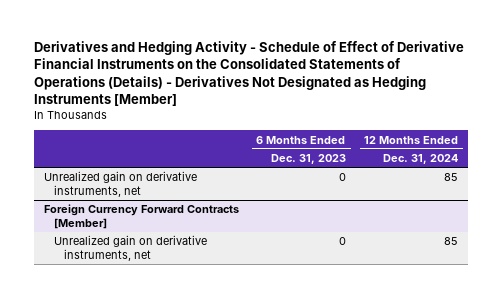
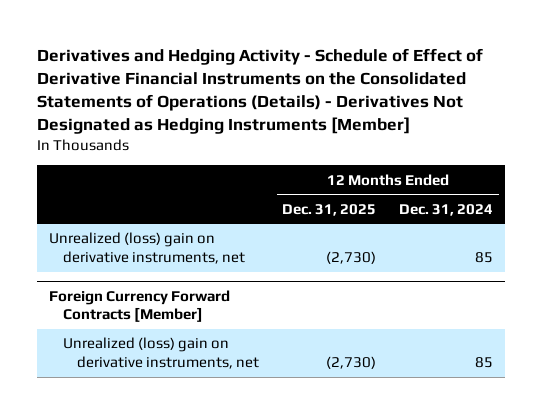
- | 6 Months Ended Dec. 31, 2023 | 12 Months Ended Dec. 31, 2024
+ | 12 Months Ended Dec. 31, 2025 | 12 Months Ended Dec. 31, 2024
- Unrealized gain on derivative instruments, net | 0 | 85
+ Unrealized (loss) gain on derivative instruments, net | (2,730) | 85
@ Foreign Currency Forward Contracts [Member]
- Unrealized gain on derivative instruments, net | 0 | 85
+ Unrealized (loss) gain on derivative instruments, net | (2,730) | 85

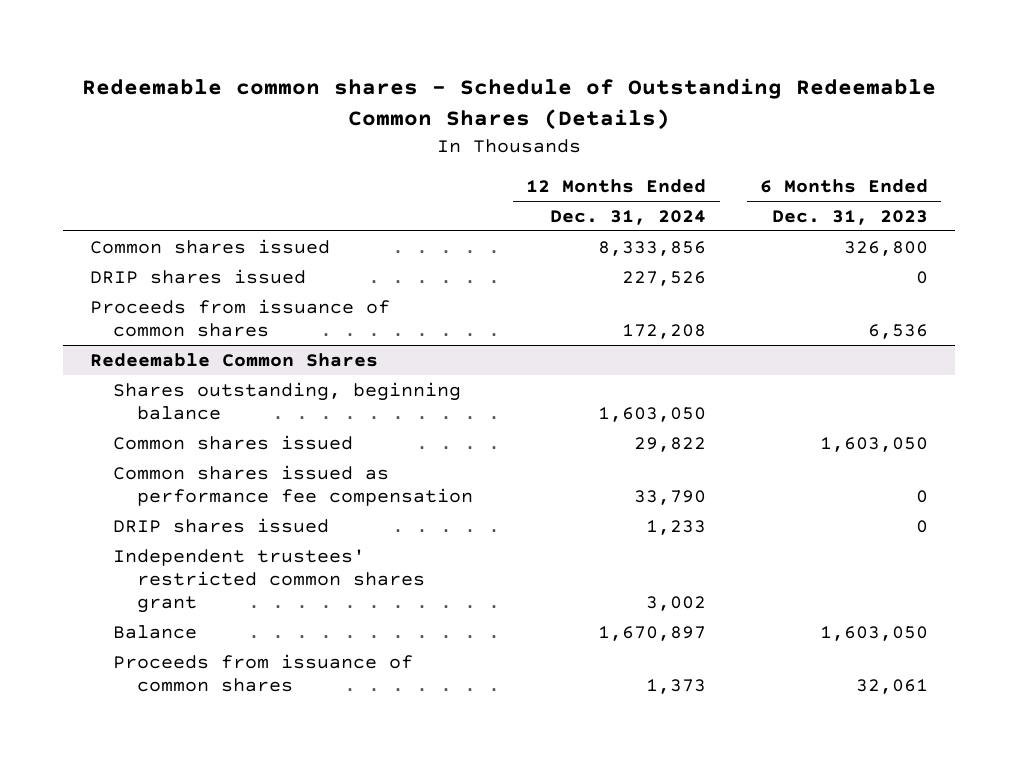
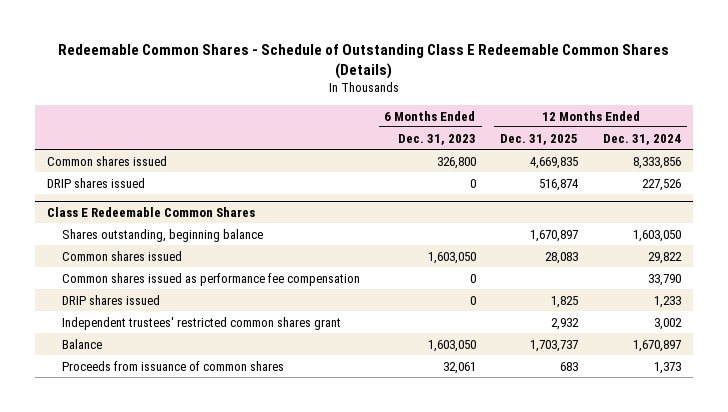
- Redeemable common shares - Schedule of Outstanding Redeemable Common Shares (Details)
+ Redeemable Common Shares - Schedule of Outstanding Class E Redeemable Common Shares (Details)
- | 12 Months Ended Dec. 31, 2024 | 6 Months Ended Dec. 31, 2023
+ | 6 Months Ended Dec. 31, 2023 | 12 Months Ended Dec. 31, 2025 | 12 Months Ended Dec. 31, 2024
- Proceeds from issuance of common shares | 172,208 | 6,536
- Redeemable Common Shares
+ Class E Redeemable Common Shares

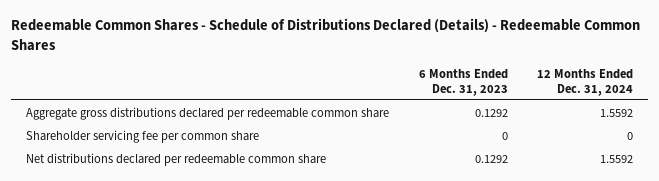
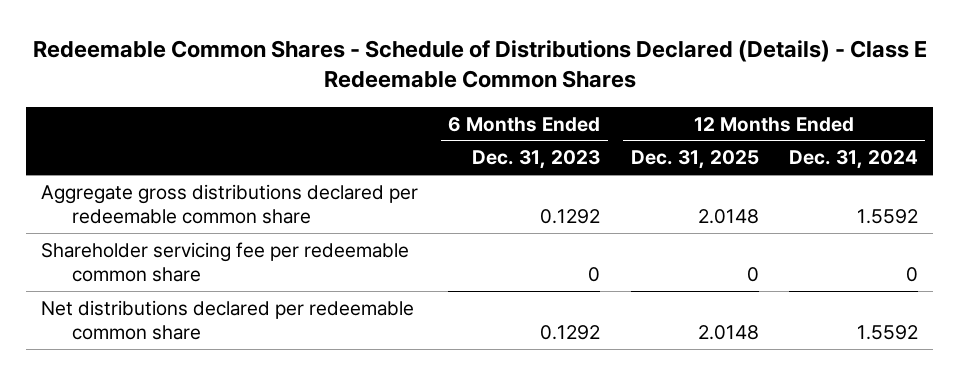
- Redeemable Common Shares - Schedule of Distributions Declared (Details) - Redeemable Common Shares
+ Redeemable Common Shares - Schedule of Distributions Declared (Details) - Class E Redeemable Common Shares
- | 6 Months Ended Dec. 31, 2023 | 12 Months Ended Dec. 31, 2024
+ | 6 Months Ended Dec. 31, 2023 | 12 Months Ended Dec. 31, 2025 | 12 Months Ended Dec. 31, 2024
- Shareholder servicing fee per common share | 0 | 0
+ Shareholder servicing fee per redeemable common share | 0 | 0 | 0

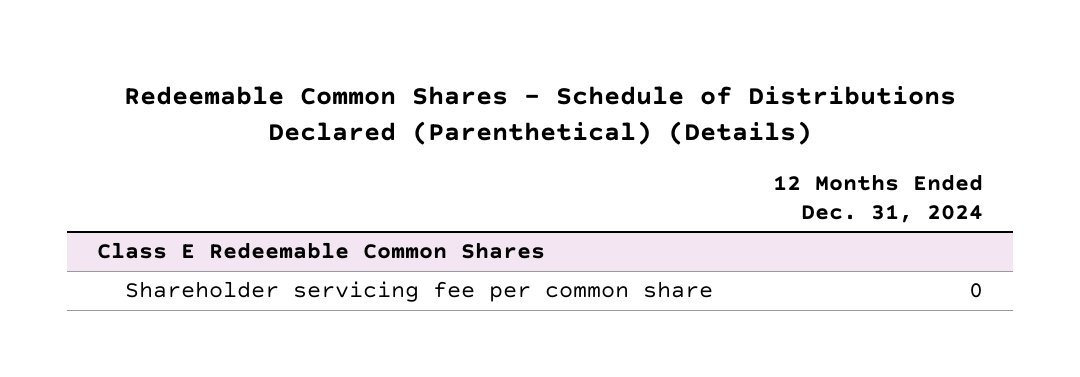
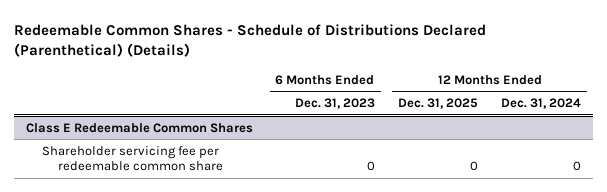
- | 12 Months Ended Dec. 31, 2024
+ | 6 Months Ended Dec. 31, 2023 | 12 Months Ended Dec. 31, 2025 | 12 Months Ended Dec. 31, 2024
@ Class E Redeemable Common Shares
- Shareholder servicing fee per common share | 0
+ Shareholder servicing fee per redeemable common share | 0 | 0 | 0

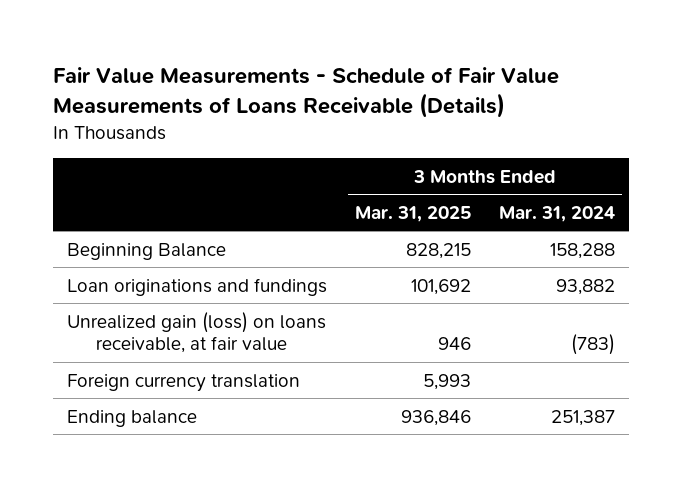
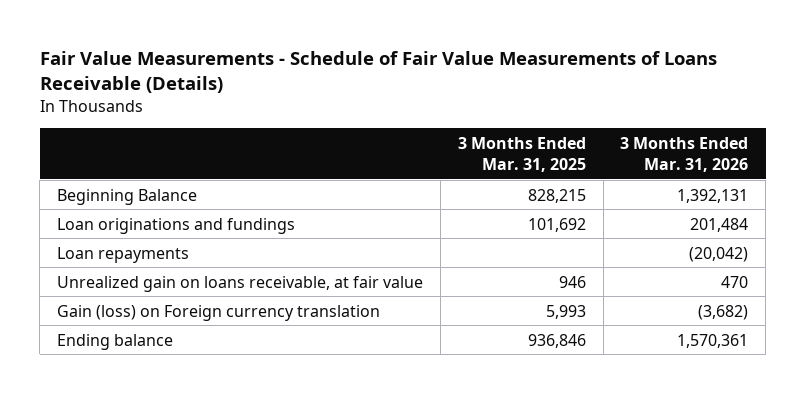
- | 3 Months Ended Mar. 31, 2025 | 3 Months Ended Mar. 31, 2024
+ | 3 Months Ended Mar. 31, 2025 | 3 Months Ended Mar. 31, 2026
- Unrealized gain (loss) on loans receivable, at fair value | 946 | (783)
- Foreign currency translation | 5,993 |
+ Loan repayments | | (20,042)
+ Unrealized gain on loans receivable, at fair value | 946 | 470
+ Gain (loss) on Foreign currency translation | 5,993 | (3,682)

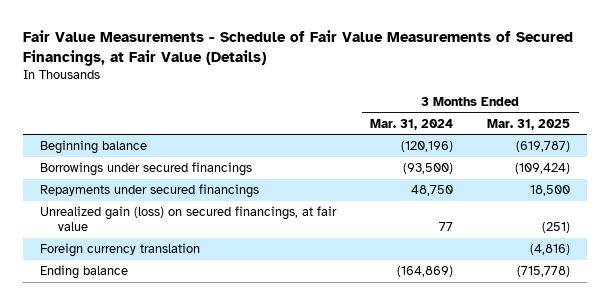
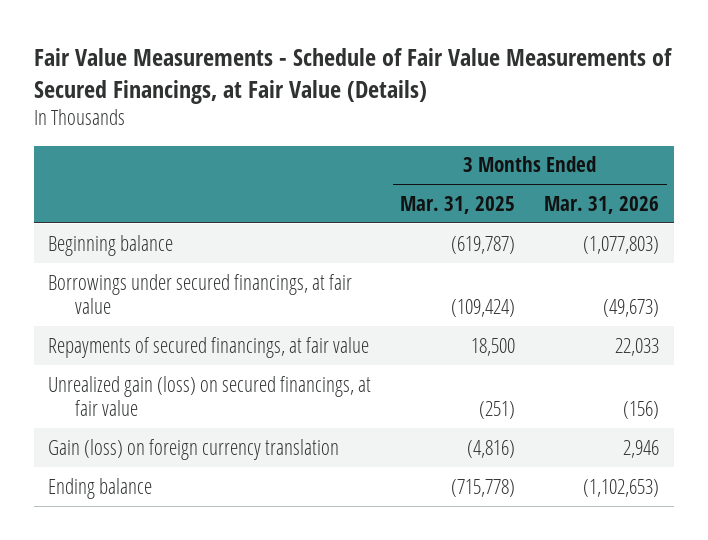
- | 3 Months Ended Mar. 31, 2024 | 3 Months Ended Mar. 31, 2025
+ | 3 Months Ended Mar. 31, 2025 | 3 Months Ended Mar. 31, 2026
- Borrowings under secured financings | (93,500) | (109,424)
- Repayments under secured financings | 48,750 | 18,500
+ Borrowings under secured financings, at fair value | (109,424) | (49,673)
+ Repayments of secured financings, at fair value | 18,500 | 22,033
- Foreign currency translation | | (4,816)
+ Gain (loss) on foreign currency translation | (4,816) | 2,946

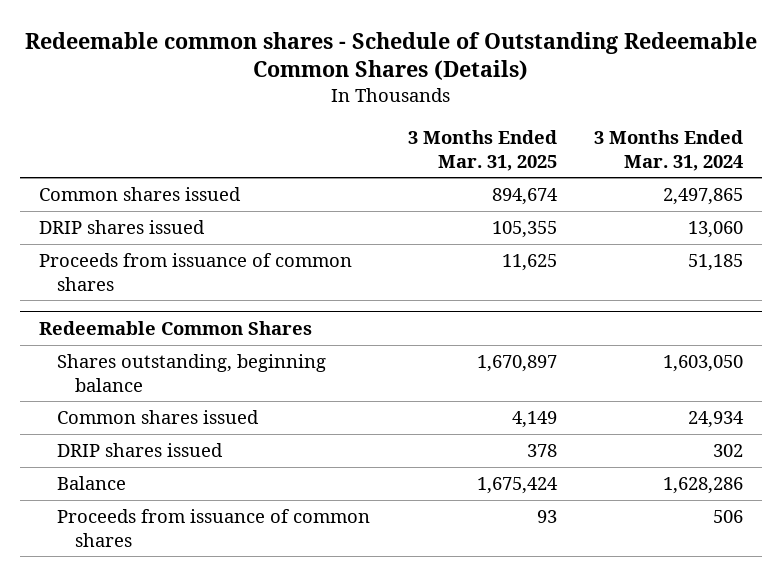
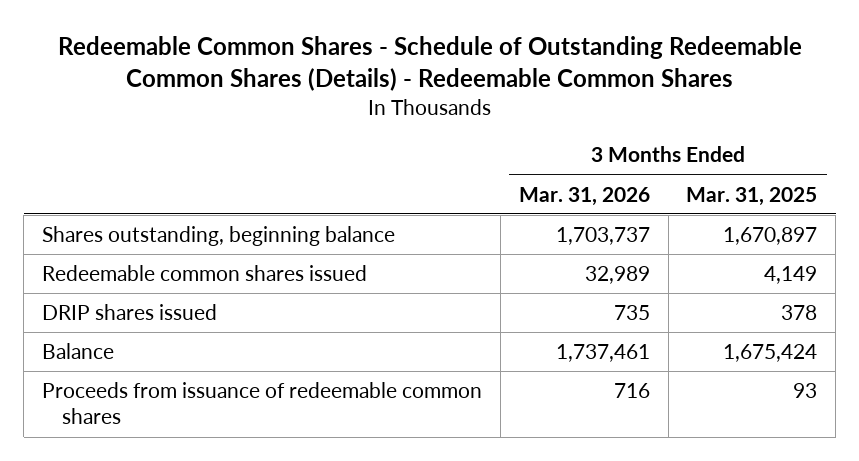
- Redeemable common shares - Schedule of Outstanding Redeemable Common Shares (Details)
+ Redeemable Common Shares - Schedule of Outstanding Redeemable Common Shares (Details) - Redeemable Common Shares
- | 3 Months Ended Mar. 31, 2025 | 3 Months Ended Mar. 31, 2024
+ | 3 Months Ended Mar. 31, 2026 | 3 Months Ended Mar. 31, 2025
- Common shares issued | 894,674 | 2,497,865
- DRIP shares issued | 105,355 | 13,060
- Proceeds from issuance of common shares | 11,625 | 51,185
- Redeemable Common Shares
- Common shares issued | 4,149 | 24,934
+ Redeemable common shares issued | 32,989 | 4,149
- Proceeds from issuance of common shares | 93 | 506
+ Proceeds from issuance of redeemable common shares | 716 | 93

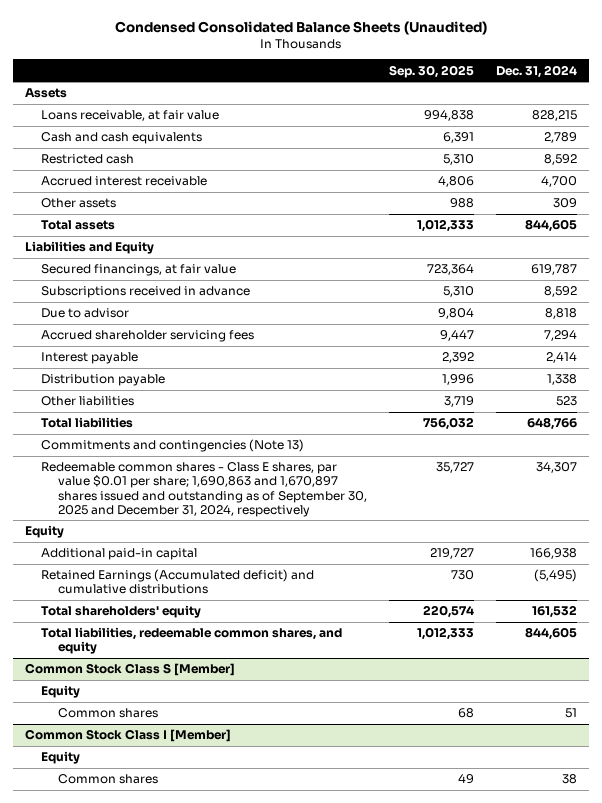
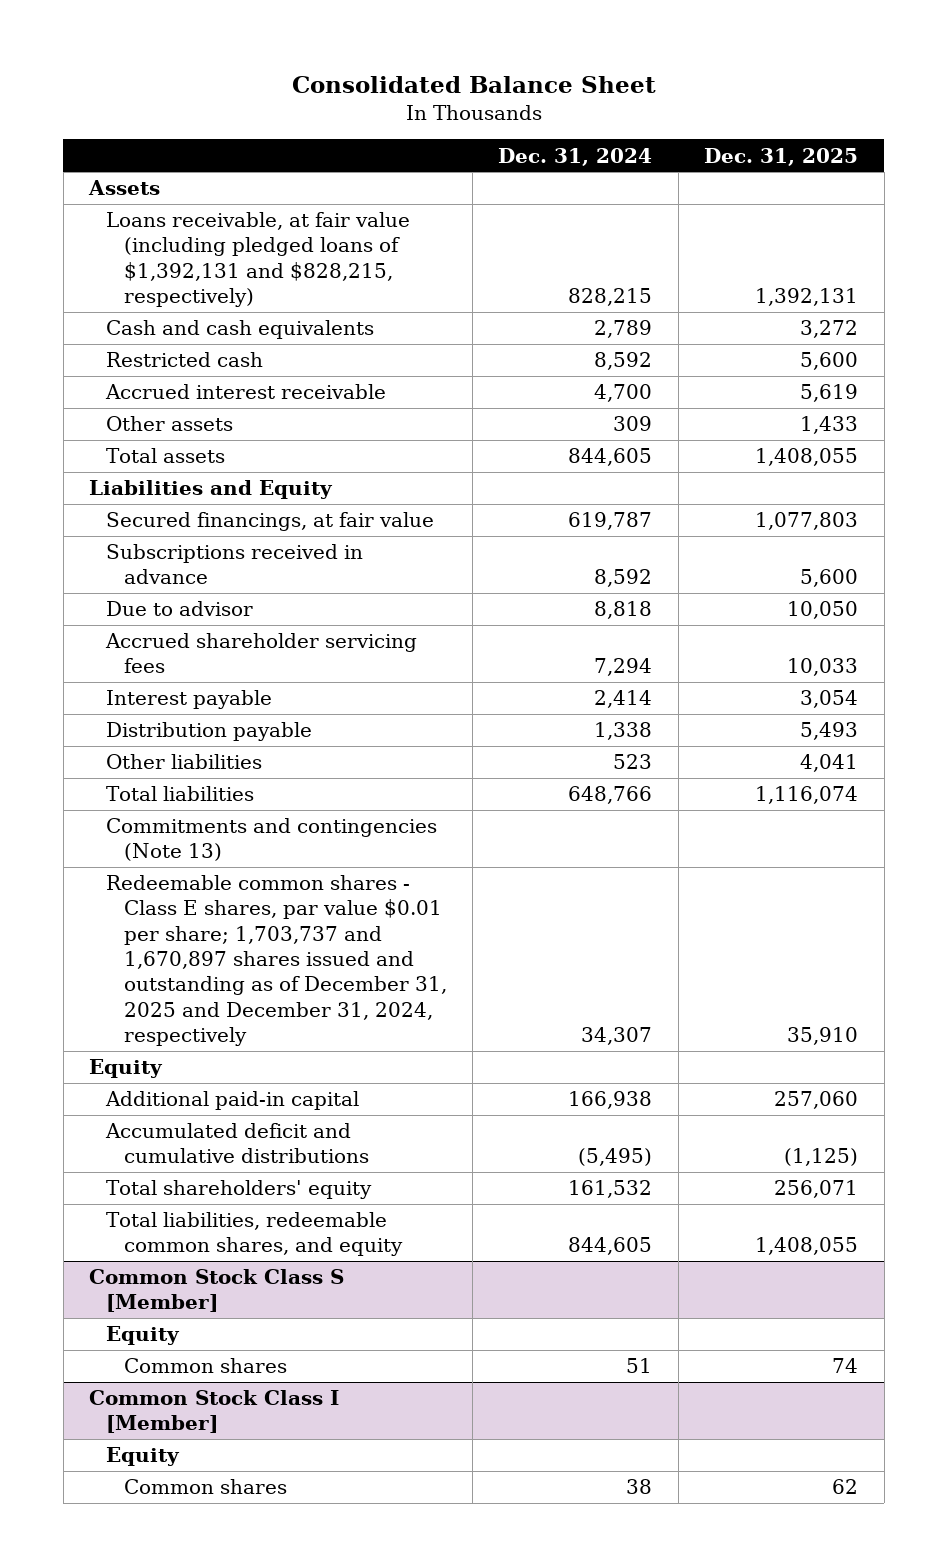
- Condensed Consolidated Balance Sheets (Unaudited)
+ Consolidated Balance Sheet
- | Sep. 30, 2025 | Dec. 31, 2024
+ | Dec. 31, 2024 | Dec. 31, 2025
- Loans receivable, at fair value | 994,838 | 828,215
+ Loans receivable, at fair value (including pledged loans of $1,392,131 and $828,215, respectively) | 828,215 | 1,392,131
- Redeemable common shares - Class E shares, par value $0.01 per share; 1,690,863 and 1,670,897 shares issued and outstanding as of September 30, 2025 and December 31, 2024, respectively | 35,727 | 34,307
+ Redeemable common shares - Class E shares, par value $0.01 per share; 1,703,737 and 1,670,897 shares issued and outstanding as of December 31, 2025 and December 31, 2024, respectively | 34,307 | 35,910
- Retained Earnings (Accumulated deficit) and cumulative distributions | 730 | (5,495)
+ Accumulated deficit and cumulative distributions | (5,495) | (1,125)

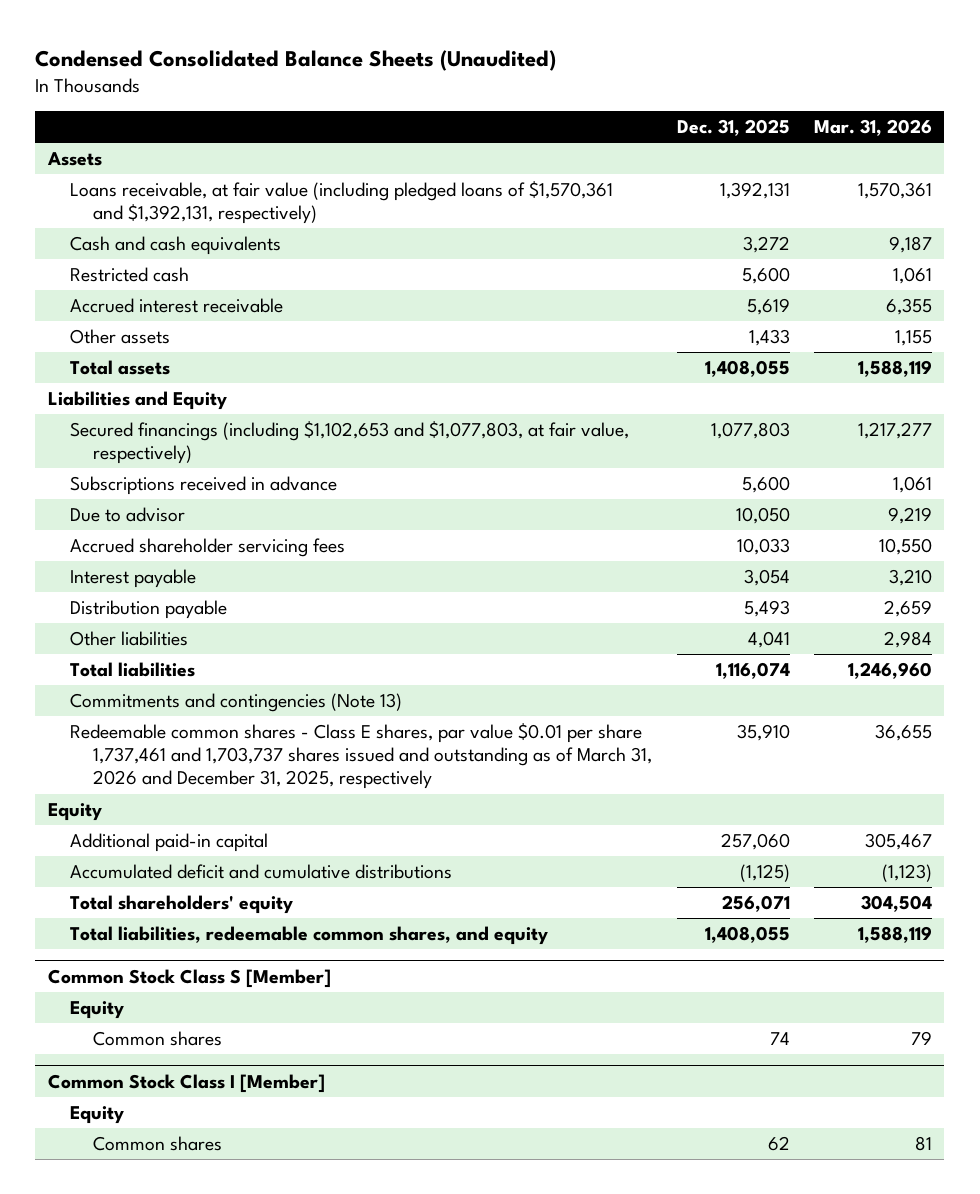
- Consolidated Balance Sheet
+ Condensed Consolidated Balance Sheets (Unaudited)
- | Dec. 31, 2024 | Dec. 31, 2025
+ | Dec. 31, 2025 | Mar. 31, 2026
- Loans receivable, at fair value (including pledged loans of $1,392,131 and $828,215, respectively) | 828,215 | 1,392,131
+ Loans receivable, at fair value (including pledged loans of $1,570,361 and $1,392,131, respectively) | 1,392,131 | 1,570,361
- Secured financings, at fair value | 619,787 | 1,077,803
+ Secured financings (including $1,102,653 and $1,077,803, at fair value, respectively) | 1,077,803 | 1,217,277
- Redeemable common shares - Class E shares, par value $0.01 per share; 1,703,737 and 1,670,897 shares issued and outstanding as of December 31, 2025 and December 31, 2024, respectively | 34,307 | 35,910
+ Redeemable common shares - Class E shares, par value $0.01 per share 1,737,461 and 1,703,737 shares issued and outstanding as of March 31, 2026 and December 31, 2025, respectively | 35,910 | 36,655

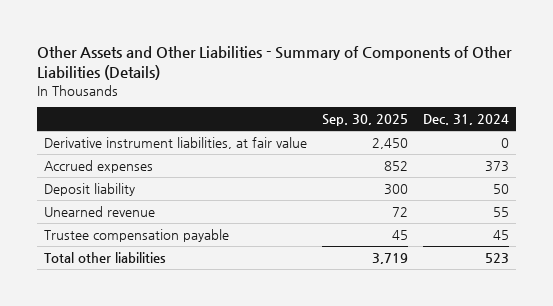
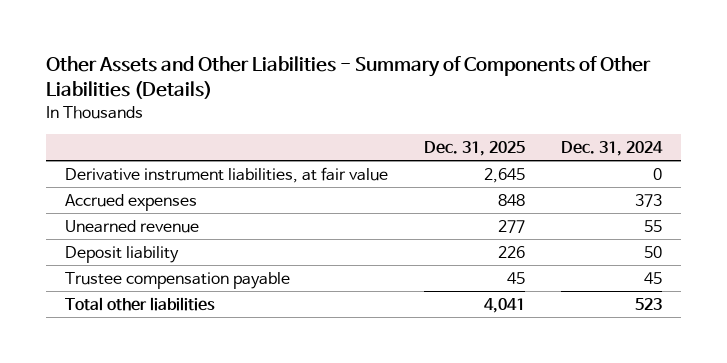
- | Sep. 30, 2025 | Dec. 31, 2024
+ | Dec. 31, 2025 | Dec. 31, 2024
moved down: Deposit liability | 226 | 50

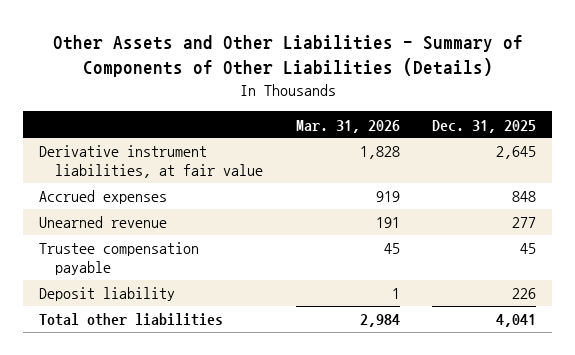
- | Dec. 31, 2025 | Dec. 31, 2024
+ | Mar. 31, 2026 | Dec. 31, 2025
moved down: Deposit liability | 1 | 226

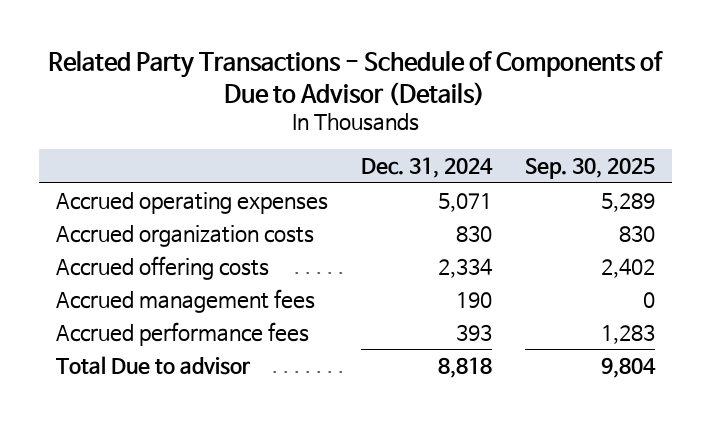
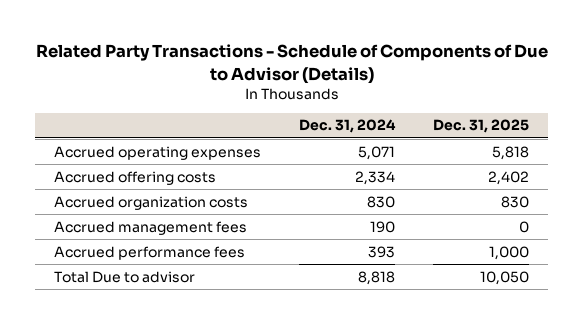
- | Dec. 31, 2024 | Sep. 30, 2025
+ | Dec. 31, 2024 | Dec. 31, 2025
moved down: Accrued organization costs | 830 | 830

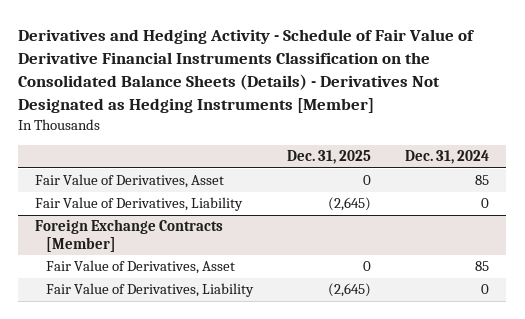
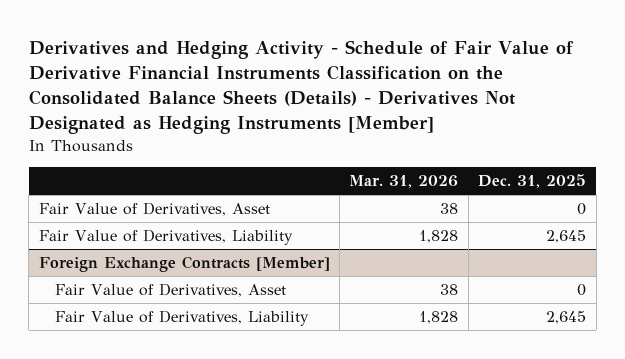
- | Dec. 31, 2025 | Dec. 31, 2024
+ | Mar. 31, 2026 | Dec. 31, 2025
- Fair Value of Derivatives, Liability | (2,645) | 0
+ Fair Value of Derivatives, Liability | 1,828 | 2,645
@ Foreign Exchange Contracts [Member]
- Fair Value of Derivatives, Liability | (2,645) | 0
+ Fair Value of Derivatives, Liability | 1,828 | 2,645

